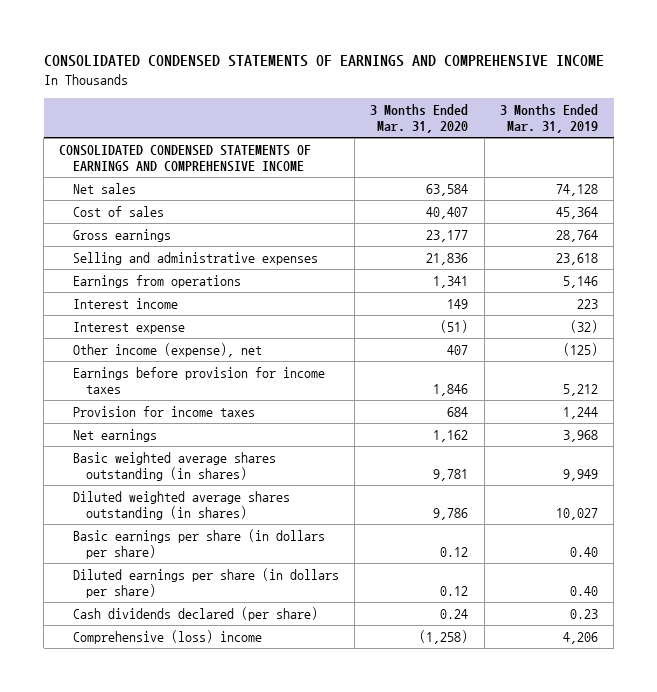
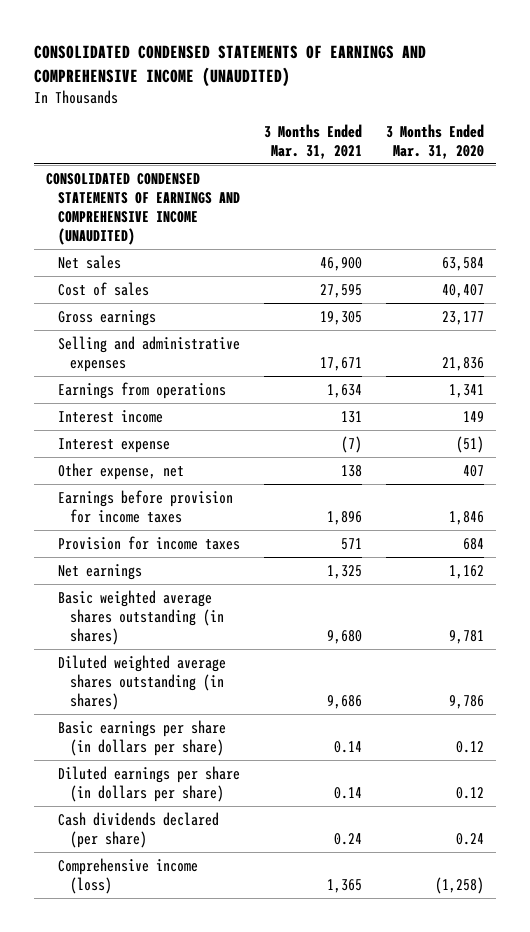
- CONSOLIDATED CONDENSED STATEMENTS OF EARNINGS AND COMPREHENSIVE INCOME
+ CONSOLIDATED CONDENSED STATEMENTS OF EARNINGS AND COMPREHENSIVE INCOME (UNAUDITED)
- | 3 Months Ended Mar. 31, 2020 | 3 Months Ended Mar. 31, 2019
+ | 3 Months Ended Mar. 31, 2021 | 3 Months Ended Mar. 31, 2020
- CONSOLIDATED CONDENSED STATEMENTS OF EARNINGS AND COMPREHENSIVE INCOME
+ CONSOLIDATED CONDENSED STATEMENTS OF EARNINGS AND COMPREHENSIVE INCOME (UNAUDITED)
- Other income (expense), net | 407 | (125)
+ Other expense, net | 138 | 407
- Comprehensive (loss) income | (1,258) | 4,206
+ Comprehensive income (loss) | 1,365 | (1,258)

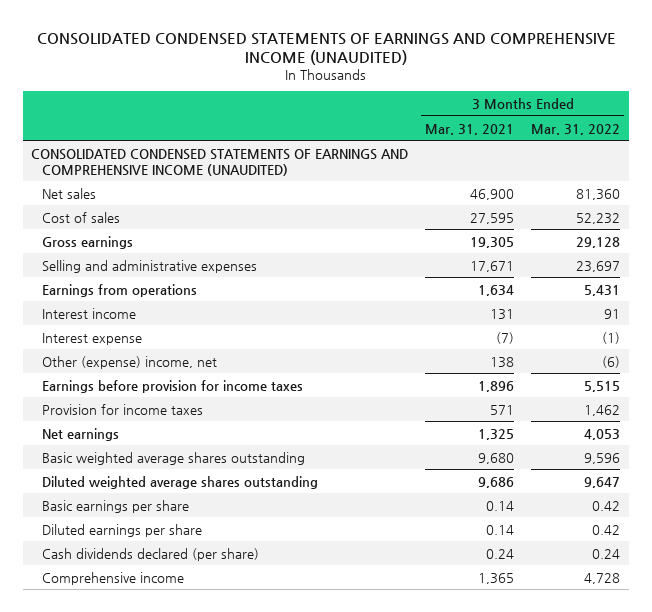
- | 3 Months Ended Mar. 31, 2021 | 3 Months Ended Mar. 31, 2020
+ | 3 Months Ended Mar. 31, 2021 | 3 Months Ended Mar. 31, 2022
- Other expense, net | 138 | 407
+ Other (expense) income, net | 138 | (6)
- Basic weighted average shares outstanding (in shares) | 9,680 | 9,781
- Diluted weighted average shares outstanding (in shares) | 9,686 | 9,786
- Basic earnings per share (in dollars per share) | 0.14 | 0.12
- Diluted earnings per share (in dollars per share) | 0.14 | 0.12
+ Basic weighted average shares outstanding | 9,680 | 9,596
+ Diluted weighted average shares outstanding | 9,686 | 9,647
+ Basic earnings per share | 0.14 | 0.42
+ Diluted earnings per share | 0.14 | 0.42
- Comprehensive income (loss) | 1,365 | (1,258)
+ Comprehensive income | 1,365 | 4,728

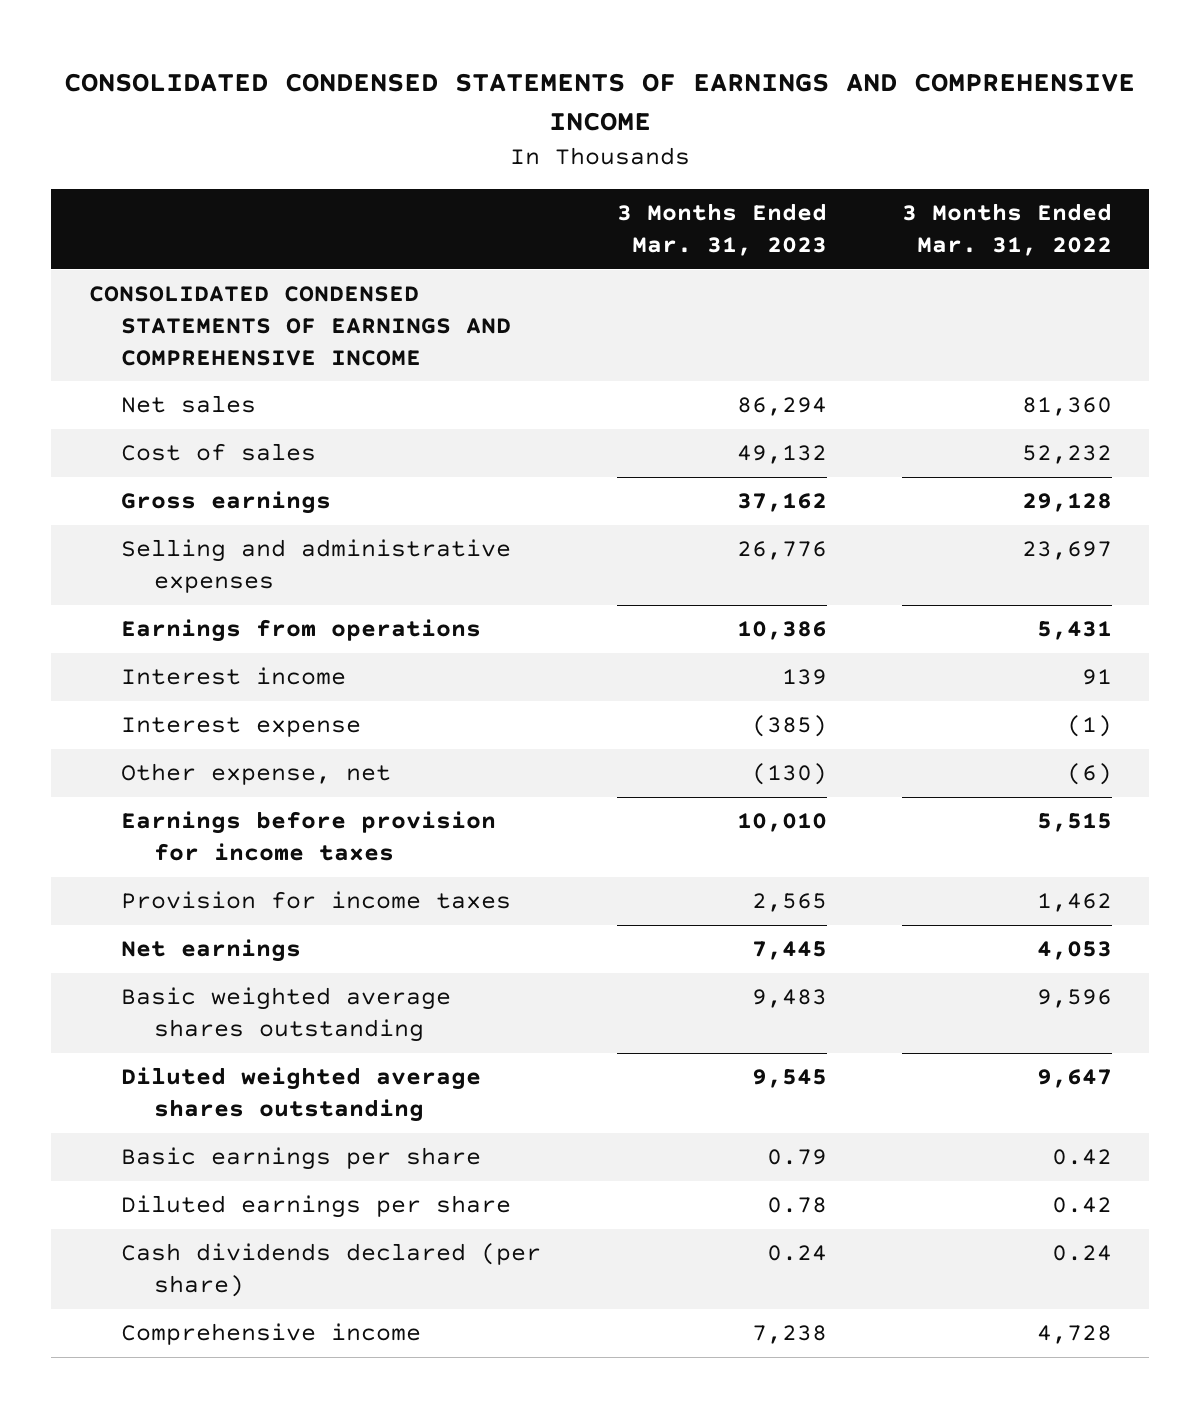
- CONSOLIDATED CONDENSED STATEMENTS OF EARNINGS AND COMPREHENSIVE INCOME (UNAUDITED)
+ CONSOLIDATED CONDENSED STATEMENTS OF EARNINGS AND COMPREHENSIVE INCOME
- | 3 Months Ended Mar. 31, 2021 | 3 Months Ended Mar. 31, 2022
+ | 3 Months Ended Mar. 31, 2023 | 3 Months Ended Mar. 31, 2022
- CONSOLIDATED CONDENSED STATEMENTS OF EARNINGS AND COMPREHENSIVE INCOME (UNAUDITED)
+ CONSOLIDATED CONDENSED STATEMENTS OF EARNINGS AND COMPREHENSIVE INCOME
- Other (expense) income, net | 138 | (6)
+ Other expense, net | (130) | (6)

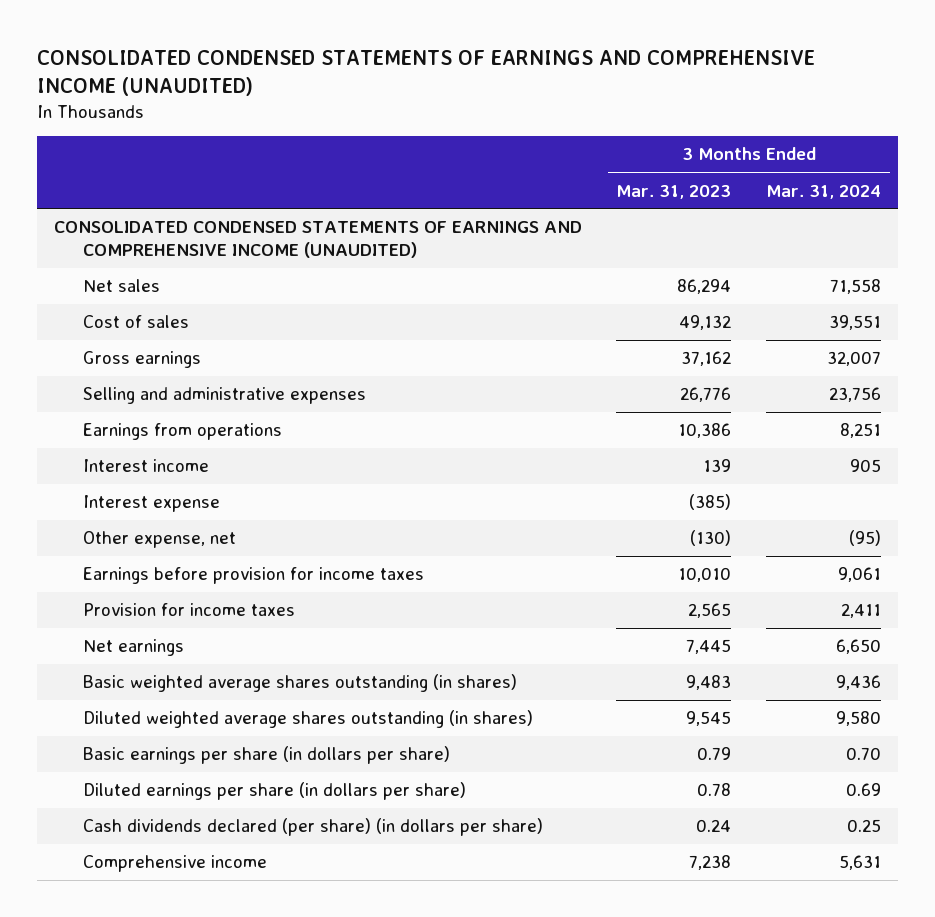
- CONSOLIDATED CONDENSED STATEMENTS OF EARNINGS AND COMPREHENSIVE INCOME
+ CONSOLIDATED CONDENSED STATEMENTS OF EARNINGS AND COMPREHENSIVE INCOME (UNAUDITED)
- | 3 Months Ended Mar. 31, 2023 | 3 Months Ended Mar. 31, 2022
+ | 3 Months Ended Mar. 31, 2023 | 3 Months Ended Mar. 31, 2024
- CONSOLIDATED CONDENSED STATEMENTS OF EARNINGS AND COMPREHENSIVE INCOME
+ CONSOLIDATED CONDENSED STATEMENTS OF EARNINGS AND COMPREHENSIVE INCOME (UNAUDITED)
- Basic weighted average shares outstanding | 9,483 | 9,596
- Diluted weighted average shares outstanding | 9,545 | 9,647
- Basic earnings per share | 0.79 | 0.42
- Diluted earnings per share | 0.78 | 0.42
- Cash dividends declared (per share) | 0.24 | 0.24
+ Basic weighted average shares outstanding (in shares) | 9,483 | 9,436
+ Diluted weighted average shares outstanding (in shares) | 9,545 | 9,580
+ Basic earnings per share (in dollars per share) | 0.79 | 0.70
+ Diluted earnings per share (in dollars per share) | 0.78 | 0.69
+ Cash dividends declared (per share) (in dollars per share) | 0.24 | 0.25

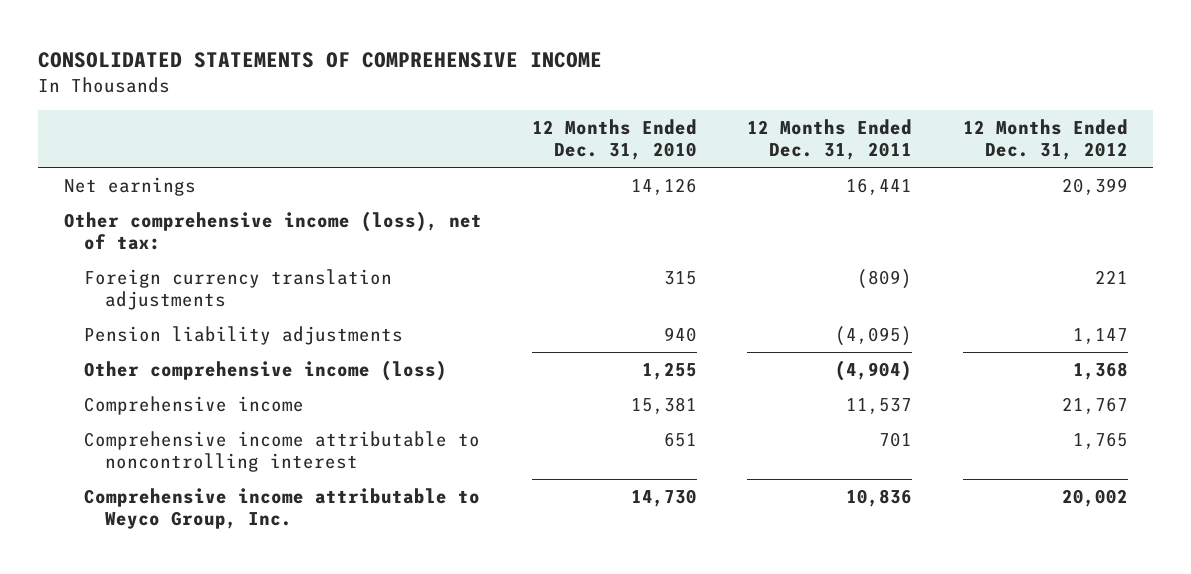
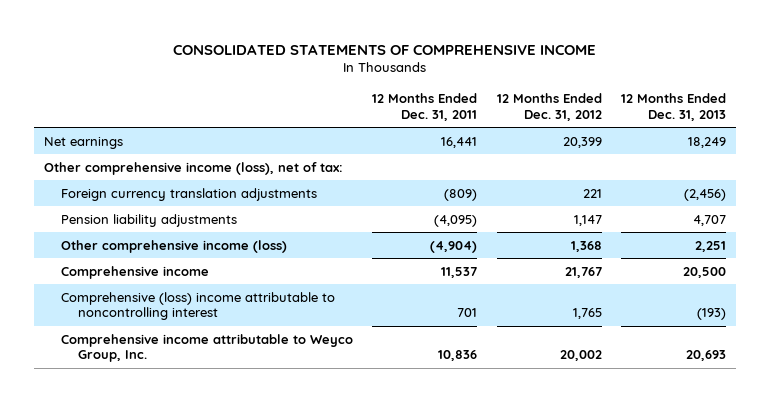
- | 12 Months Ended Dec. 31, 2010 | 12 Months Ended Dec. 31, 2011 | 12 Months Ended Dec. 31, 2012
+ | 12 Months Ended Dec. 31, 2011 | 12 Months Ended Dec. 31, 2012 | 12 Months Ended Dec. 31, 2013
- Comprehensive income attributable to noncontrolling interest | 651 | 701 | 1,765
+ Comprehensive (loss) income attributable to noncontrolling interest | 701 | 1,765 | (193)

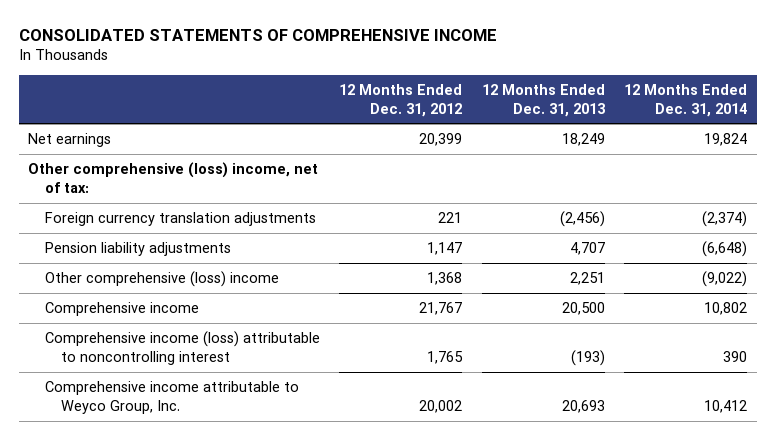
- | 12 Months Ended Dec. 31, 2011 | 12 Months Ended Dec. 31, 2012 | 12 Months Ended Dec. 31, 2013
+ | 12 Months Ended Dec. 31, 2012 | 12 Months Ended Dec. 31, 2013 | 12 Months Ended Dec. 31, 2014
- Other comprehensive income (loss), net of tax:
+ Other comprehensive (loss) income, net of tax:
- Other comprehensive income (loss) | (4,904) | 1,368 | 2,251
+ Other comprehensive (loss) income | 1,368 | 2,251 | (9,022)
- Comprehensive (loss) income attributable to noncontrolling interest | 701 | 1,765 | (193)
+ Comprehensive income (loss) attributable to noncontrolling interest | 1,765 | (193) | 390

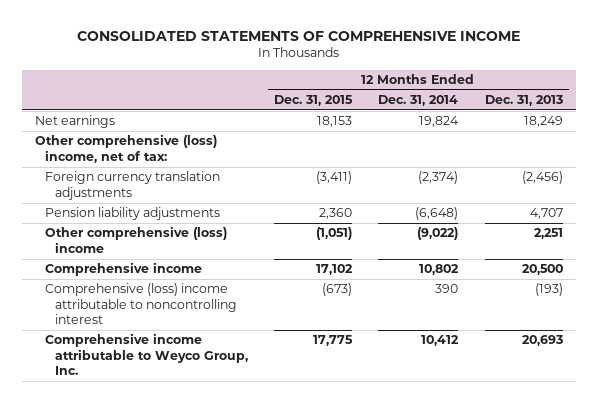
- | 12 Months Ended Dec. 31, 2012 | 12 Months Ended Dec. 31, 2013 | 12 Months Ended Dec. 31, 2014
+ | 12 Months Ended Dec. 31, 2015 | 12 Months Ended Dec. 31, 2014 | 12 Months Ended Dec. 31, 2013
- Comprehensive income (loss) attributable to noncontrolling interest | 1,765 | (193) | 390
+ Comprehensive (loss) income attributable to noncontrolling interest | (673) | 390 | (193)

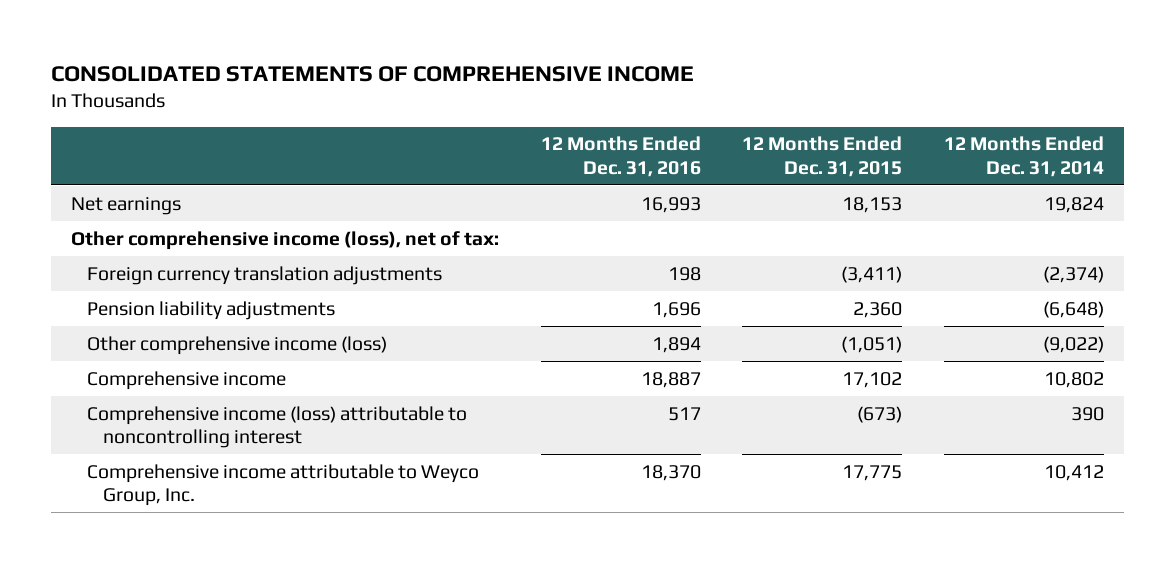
- | 12 Months Ended Dec. 31, 2015 | 12 Months Ended Dec. 31, 2014 | 12 Months Ended Dec. 31, 2013
+ | 12 Months Ended Dec. 31, 2016 | 12 Months Ended Dec. 31, 2015 | 12 Months Ended Dec. 31, 2014
- Other comprehensive (loss) income, net of tax:
+ Other comprehensive income (loss), net of tax:
- Other comprehensive (loss) income | (1,051) | (9,022) | 2,251
+ Other comprehensive income (loss) | 1,894 | (1,051) | (9,022)
- Comprehensive (loss) income attributable to noncontrolling interest | (673) | 390 | (193)
+ Comprehensive income (loss) attributable to noncontrolling interest | 517 | (673) | 390

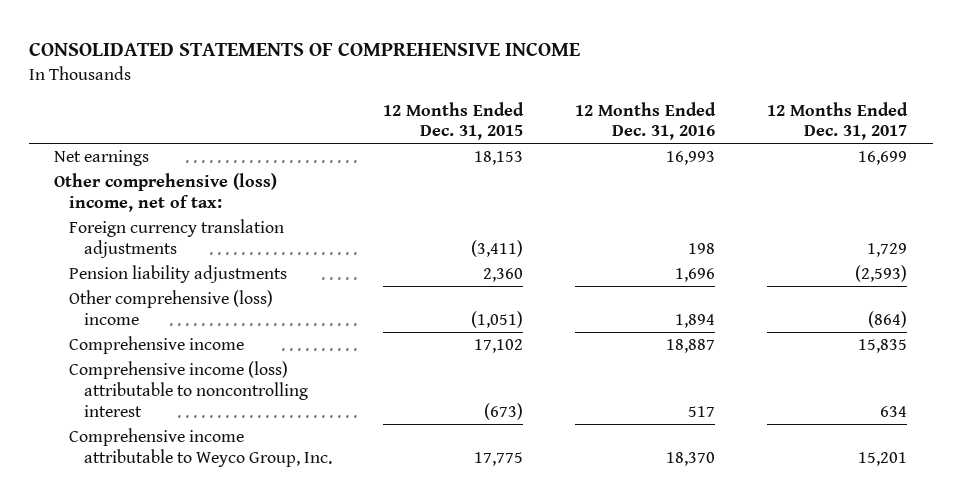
- | 12 Months Ended Dec. 31, 2016 | 12 Months Ended Dec. 31, 2015 | 12 Months Ended Dec. 31, 2014
+ | 12 Months Ended Dec. 31, 2015 | 12 Months Ended Dec. 31, 2016 | 12 Months Ended Dec. 31, 2017
- Other comprehensive income (loss), net of tax:
+ Other comprehensive (loss) income, net of tax:
- Other comprehensive income (loss) | 1,894 | (1,051) | (9,022)
+ Other comprehensive (loss) income | (1,051) | 1,894 | (864)

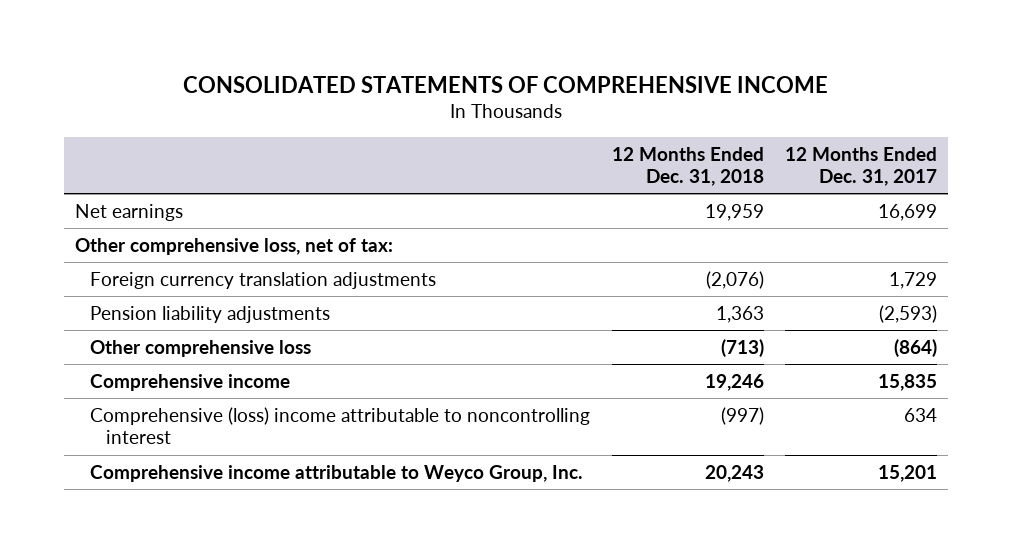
- | 12 Months Ended Dec. 31, 2015 | 12 Months Ended Dec. 31, 2016 | 12 Months Ended Dec. 31, 2017
+ | 12 Months Ended Dec. 31, 2018 | 12 Months Ended Dec. 31, 2017
- Other comprehensive (loss) income, net of tax:
+ Other comprehensive loss, net of tax:
- Other comprehensive (loss) income | (1,051) | 1,894 | (864)
+ Other comprehensive loss | (713) | (864)
- Comprehensive income (loss) attributable to noncontrolling interest | (673) | 517 | 634
+ Comprehensive (loss) income attributable to noncontrolling interest | (997) | 634

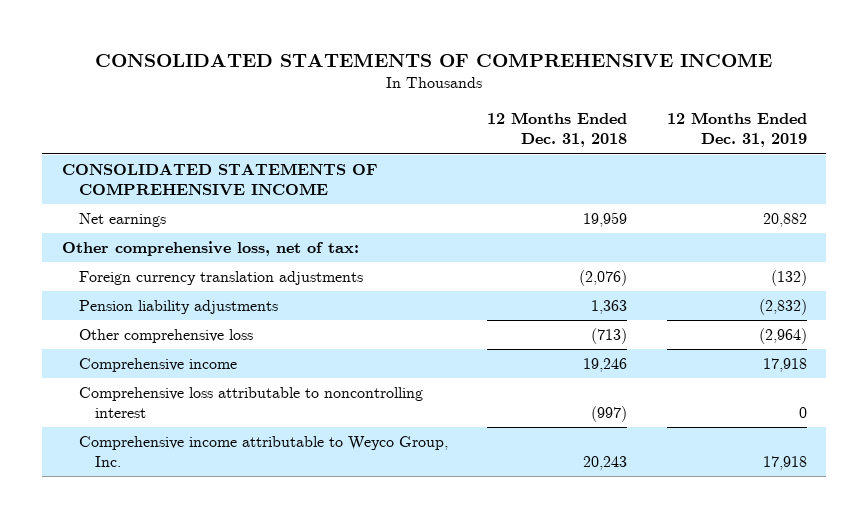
- | 12 Months Ended Dec. 31, 2018 | 12 Months Ended Dec. 31, 2017
+ | 12 Months Ended Dec. 31, 2018 | 12 Months Ended Dec. 31, 2019
+ CONSOLIDATED STATEMENTS OF COMPREHENSIVE INCOME
- Comprehensive (loss) income attributable to noncontrolling interest | (997) | 634
+ Comprehensive loss attributable to noncontrolling interest | (997) | 0

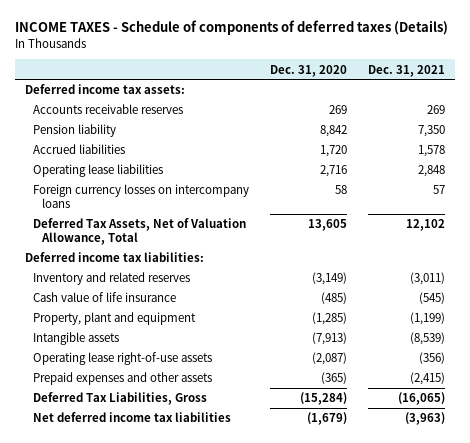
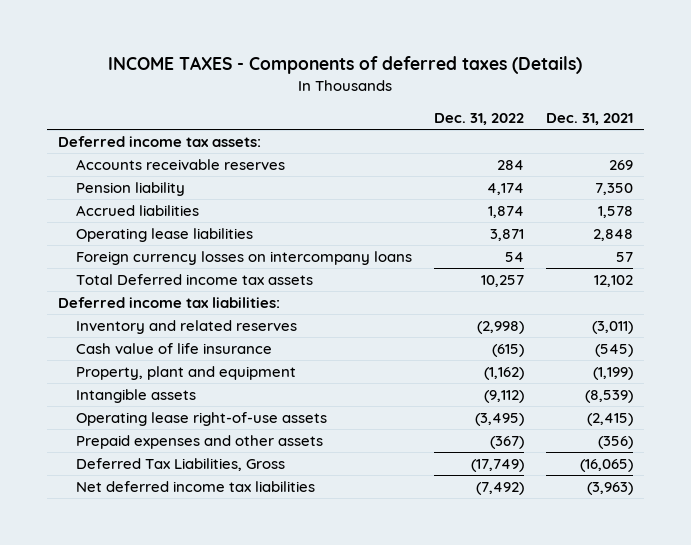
- INCOME TAXES - Schedule of components of deferred taxes (Details)
+ INCOME TAXES - Components of deferred taxes (Details)
- | Dec. 31, 2020 | Dec. 31, 2021
+ | Dec. 31, 2022 | Dec. 31, 2021
- Deferred Tax Assets, Net of Valuation Allowance, Total | 13,605 | 12,102
+ Total Deferred income tax assets | 10,257 | 12,102
- Operating lease right-of-use assets | (2,087) | (356)
- Prepaid expenses and other assets | (365) | (2,415)
+ Operating lease right-of-use assets | (3,495) | (2,415)
+ Prepaid expenses and other assets | (367) | (356)

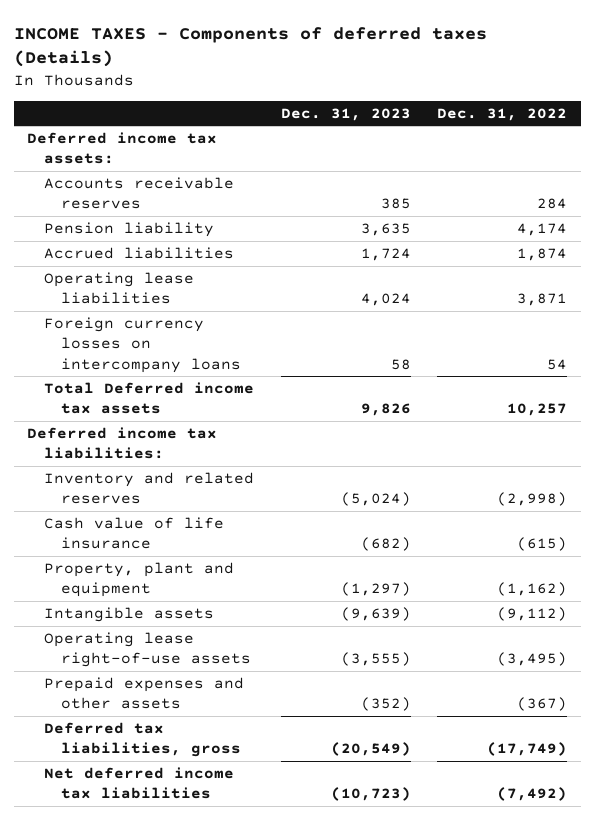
- | Dec. 31, 2022 | Dec. 31, 2021
+ | Dec. 31, 2023 | Dec. 31, 2022
- Deferred Tax Liabilities, Gross | (17,749) | (16,065)
+ Deferred tax liabilities, gross | (20,549) | (17,749)

